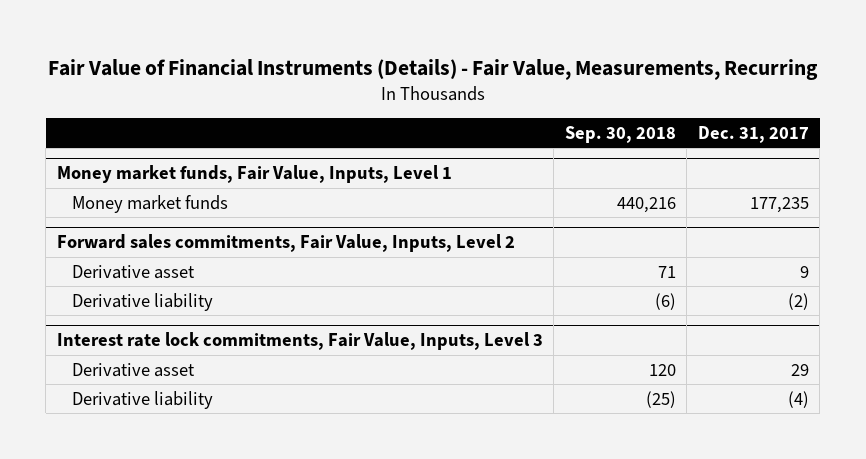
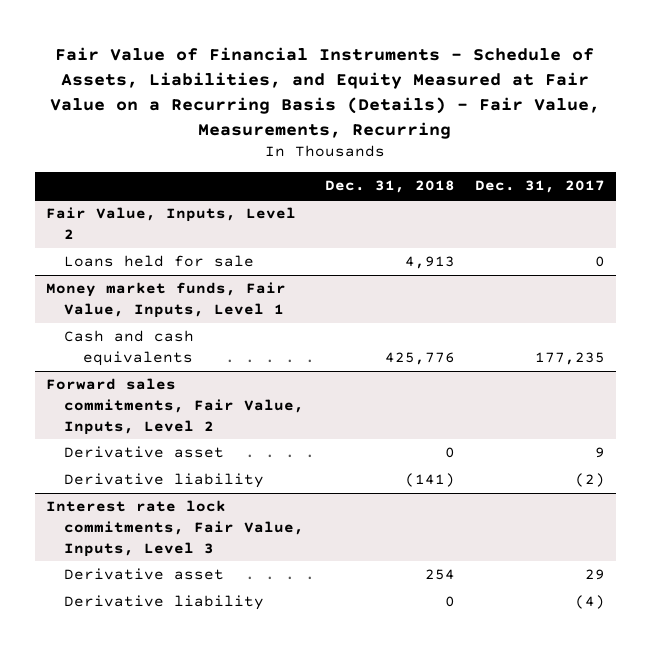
- Fair Value of Financial Instruments (Details) - Fair Value, Measurements, Recurring
+ Fair Value of Financial Instruments - Schedule of Assets, Liabilities, and Equity Measured at Fair Value on a Recurring Basis (Details) - Fair Value, Measurements, Recurring
- | Sep. 30, 2018 | Dec. 31, 2017
+ | Dec. 31, 2018 | Dec. 31, 2017
+ Fair Value, Inputs, Level 2
+ Loans held for sale | 4,913 | 0
@ Money market funds, Fair Value, Inputs, Level 1
- Money market funds | 440,216 | 177,235
+ Cash and cash equivalents | 425,776 | 177,235

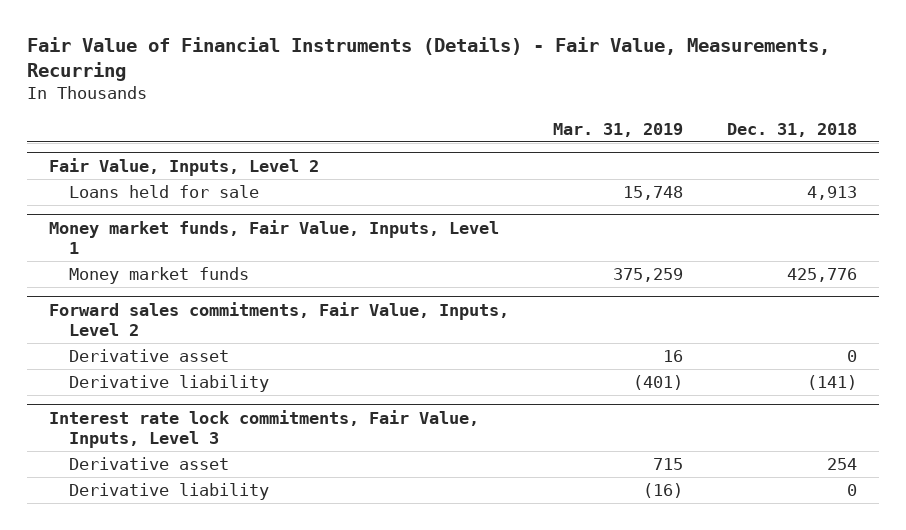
- Fair Value of Financial Instruments - Schedule of Assets, Liabilities, and Equity Measured at Fair Value on a Recurring Basis (Details) - Fair Value, Measurements, Recurring
+ Fair Value of Financial Instruments (Details) - Fair Value, Measurements, Recurring
- | Dec. 31, 2018 | Dec. 31, 2017
+ | Mar. 31, 2019 | Dec. 31, 2018
@ Money market funds, Fair Value, Inputs, Level 1
- Cash and cash equivalents | 425,776 | 177,235
+ Money market funds | 375,259 | 425,776

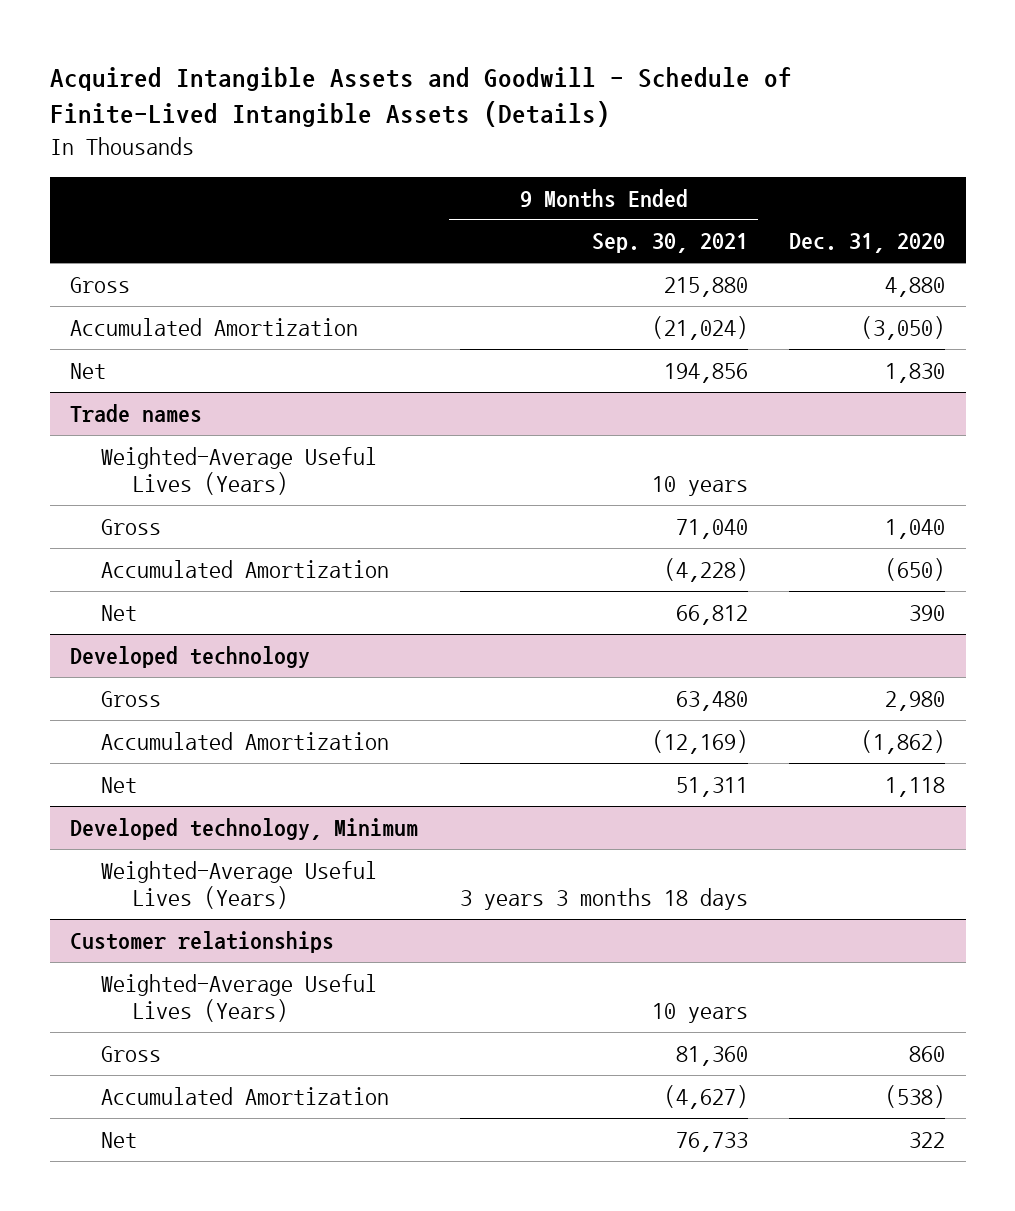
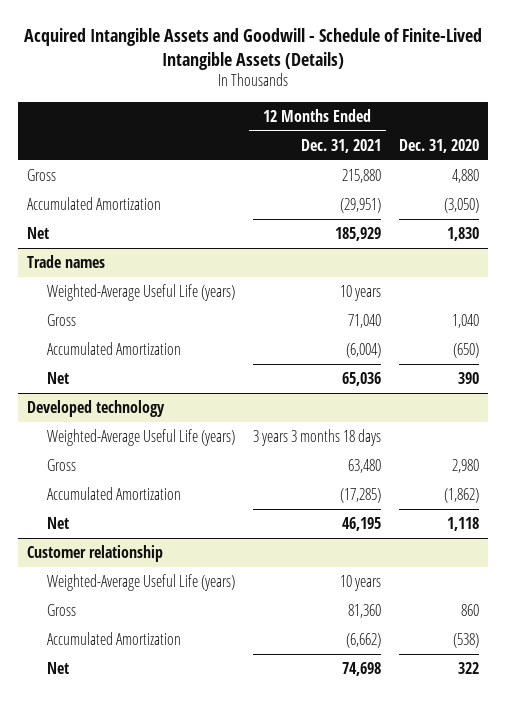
- | 9 Months Ended Sep. 30, 2021 | Dec. 31, 2020
+ | 12 Months Ended Dec. 31, 2021 | Dec. 31, 2020
@ Trade names
- Weighted-Average Useful Lives (Years) | 10 years |
+ Weighted-Average Useful Life (years) | 10 years |
@ Developed technology
+ Weighted-Average Useful Life (years) | 3 years 3 months 18 days |
- Developed technology, Minimum
- Weighted-Average Useful Lives (Years) | 3 years 3 months 18 days |
- Customer relationships
- Weighted-Average Useful Lives (Years) | 10 years |
+ Customer relationship
+ Weighted-Average Useful Life (years) | 10 years |

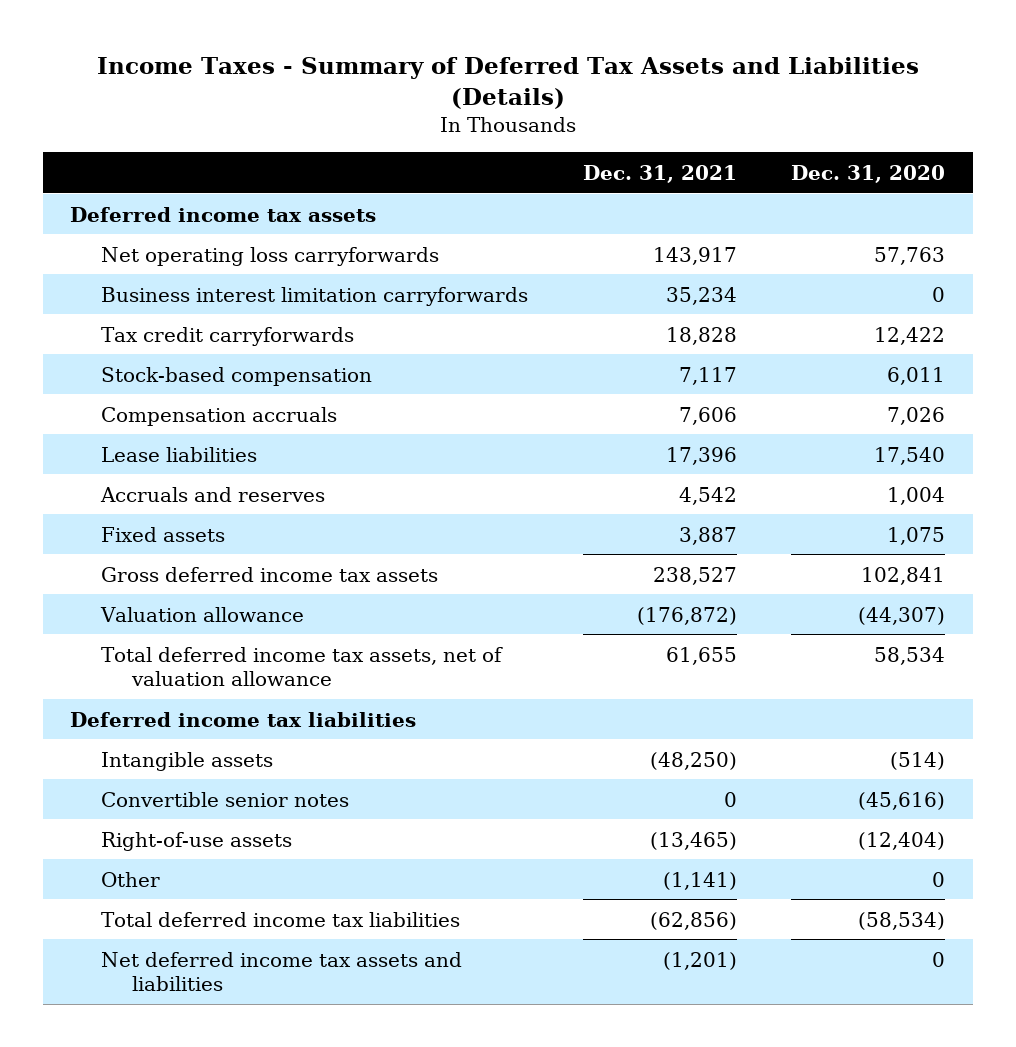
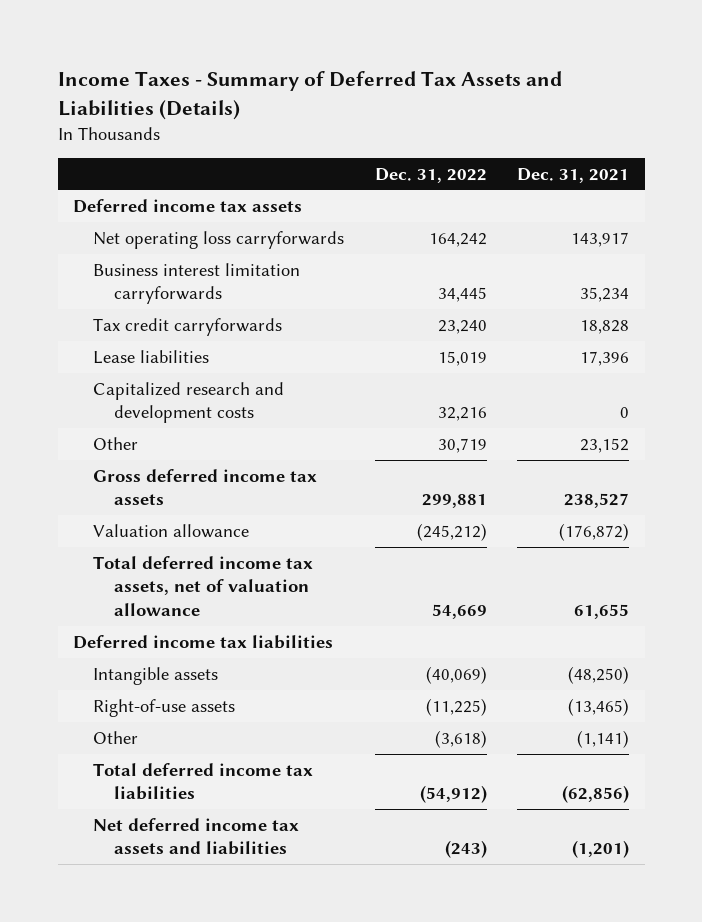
- | Dec. 31, 2021 | Dec. 31, 2020
+ | Dec. 31, 2022 | Dec. 31, 2021
- Stock-based compensation | 7,117 | 6,011
- Compensation accruals | 7,606 | 7,026
- Accruals and reserves | 4,542 | 1,004
- Fixed assets | 3,887 | 1,075
+ Capitalized research and development costs | 32,216 | 0
+ Other | 30,719 | 23,152
- Convertible senior notes | 0 | (45,616)

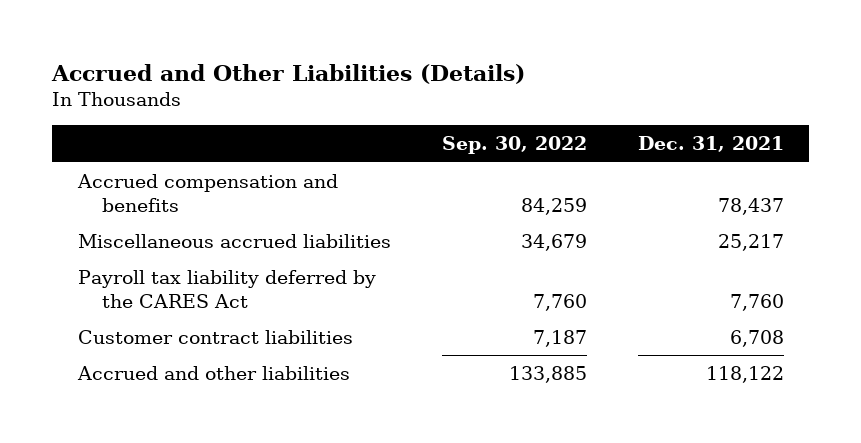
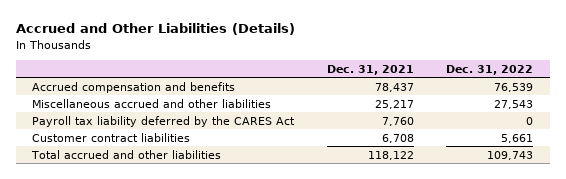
- | Sep. 30, 2022 | Dec. 31, 2021
+ | Dec. 31, 2021 | Dec. 31, 2022
- Miscellaneous accrued liabilities | 34,679 | 25,217
+ Miscellaneous accrued and other liabilities | 25,217 | 27,543
- Accrued and other liabilities | 133,885 | 118,122
+ Total accrued and other liabilities | 118,122 | 109,743

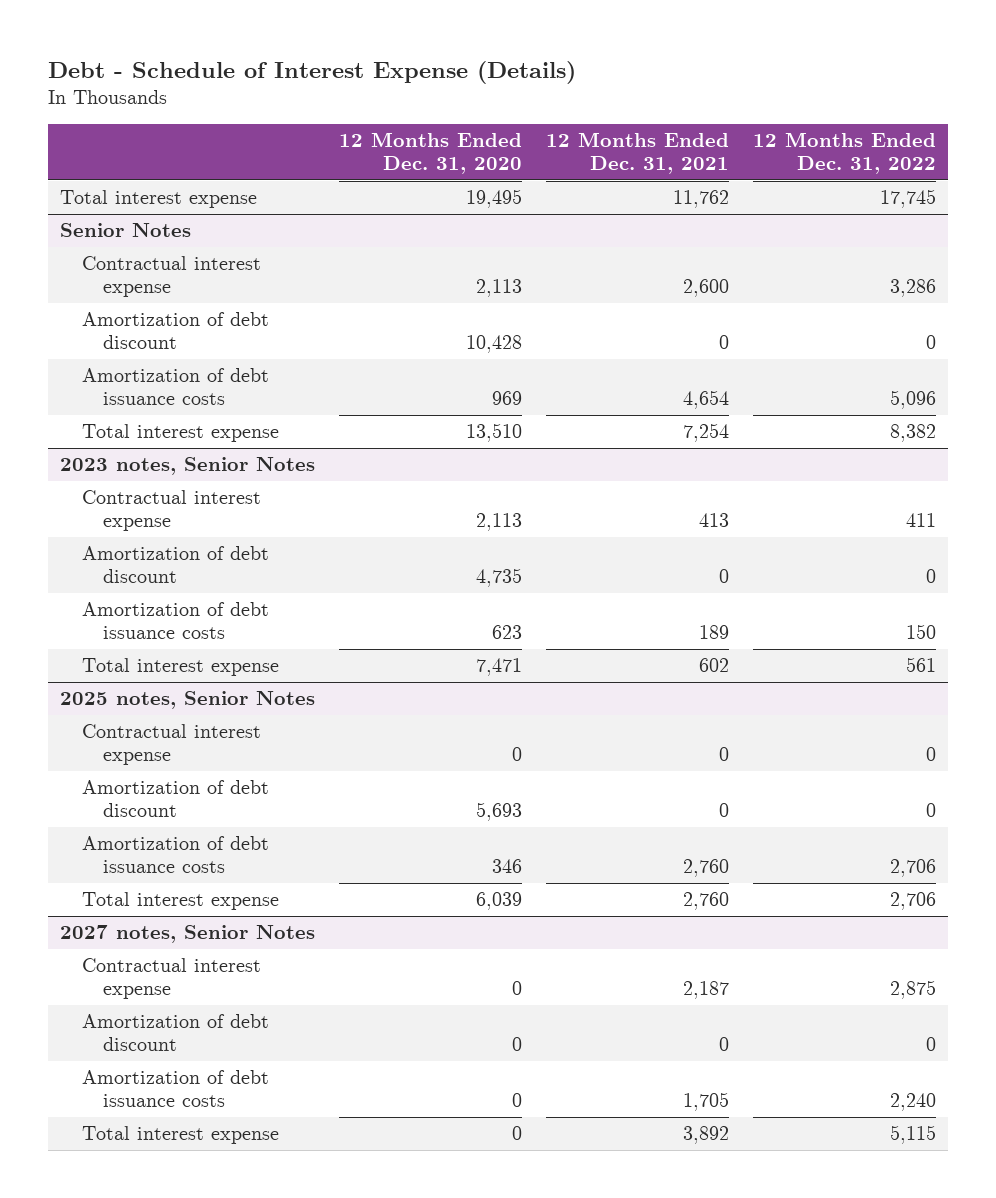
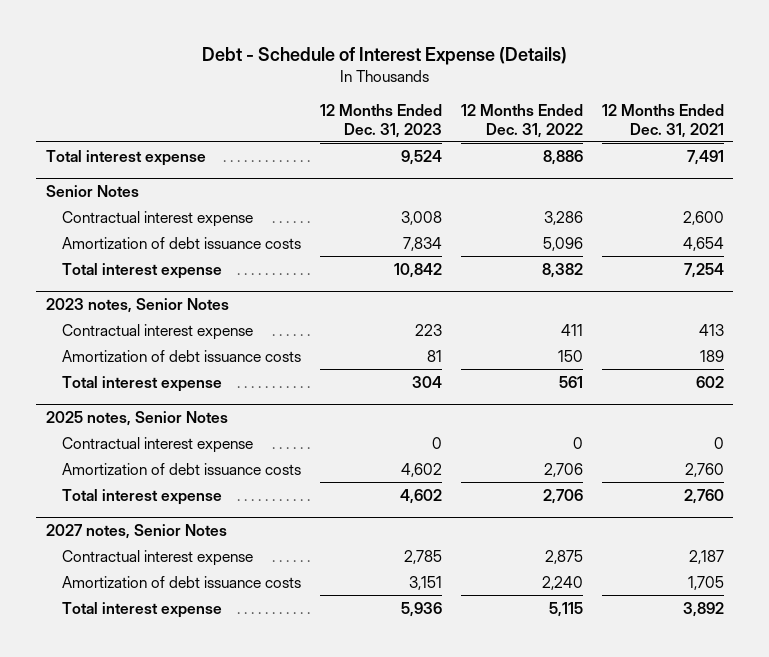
- | 12 Months Ended Dec. 31, 2020 | 12 Months Ended Dec. 31, 2021 | 12 Months Ended Dec. 31, 2022
+ | 12 Months Ended Dec. 31, 2023 | 12 Months Ended Dec. 31, 2022 | 12 Months Ended Dec. 31, 2021
- Total interest expense | 19,495 | 11,762 | 17,745
+ Total interest expense | 9,524 | 8,886 | 7,491
@ Senior Notes
- Amortization of debt discount | 10,428 | 0 | 0
@ 2023 notes, Senior Notes
- Amortization of debt discount | 4,735 | 0 | 0
@ 2025 notes, Senior Notes
- Amortization of debt discount | 5,693 | 0 | 0
@ 2027 notes, Senior Notes
- Amortization of debt discount | 0 | 0 | 0

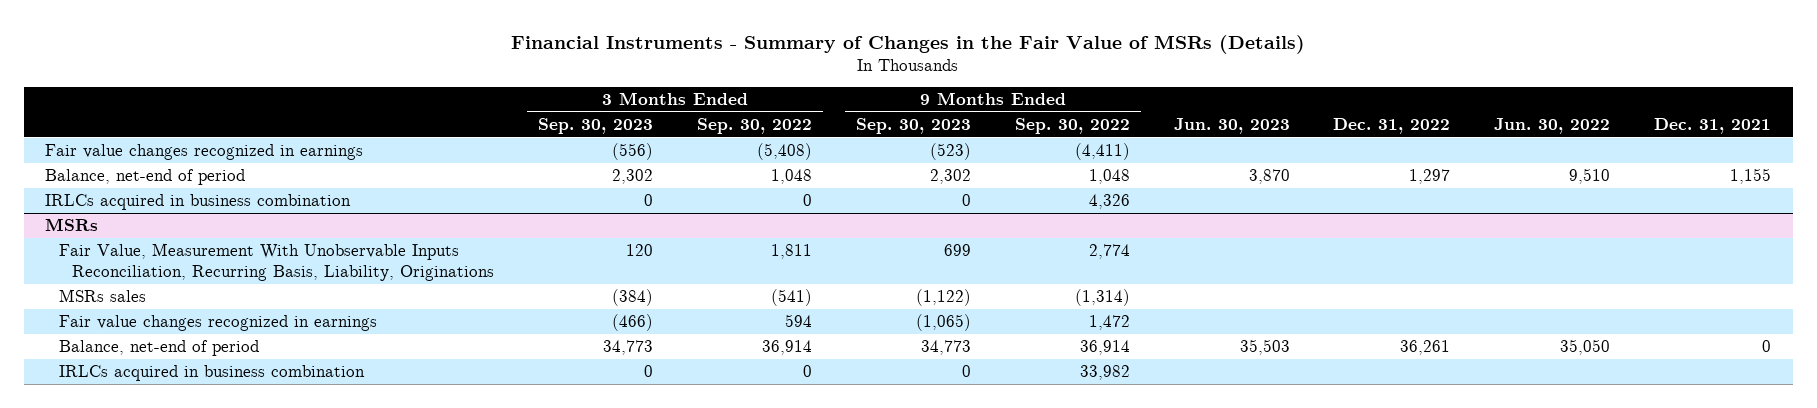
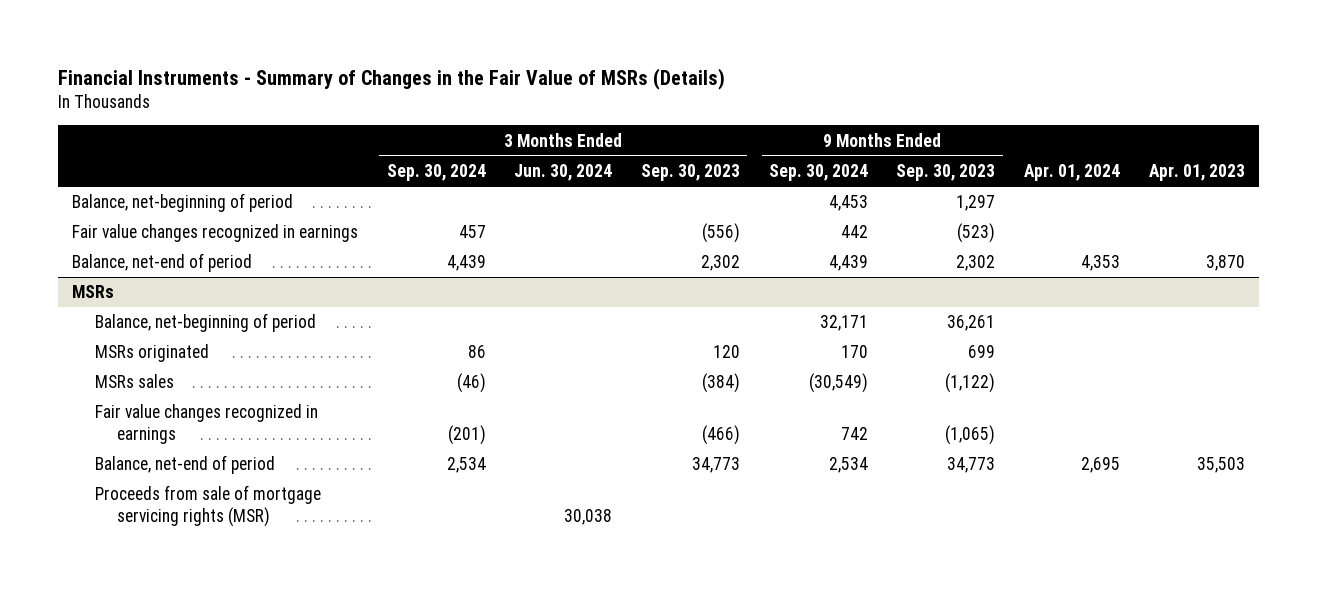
- | 3 Months Ended Sep. 30, 2023 | 3 Months Ended Sep. 30, 2022 | 9 Months Ended Sep. 30, 2023 | 9 Months Ended Sep. 30, 2022 | Jun. 30, 2023 | Dec. 31, 2022 | Jun. 30, 2022 | Dec. 31, 2021
+ | 3 Months Ended Sep. 30, 2024 | 3 Months Ended Jun. 30, 2024 | 3 Months Ended Sep. 30, 2023 | 9 Months Ended Sep. 30, 2024 | 9 Months Ended Sep. 30, 2023 | Apr. 01, 2024 | Apr. 01, 2023
+ Balance, net-beginning of period | | | | 4,453 | 1,297 | |
- IRLCs acquired in business combination | 0 | 0 | 0 | 4,326 | | | |
@ MSRs
- Fair Value, Measurement With Unobservable Inputs Reconciliation, Recurring Basis, Liability, Originations | 120 | 1,811 | 699 | 2,774 | | | |
+ Balance, net-beginning of period | | | | 32,171 | 36,261 | |
+ MSRs originated | 86 | | 120 | 170 | 699 | |
- IRLCs acquired in business combination | 0 | 0 | 0 | 33,982 | | | |
+ Proceeds from sale of mortgage servicing rights (MSR) | | 30,038 | | | | |

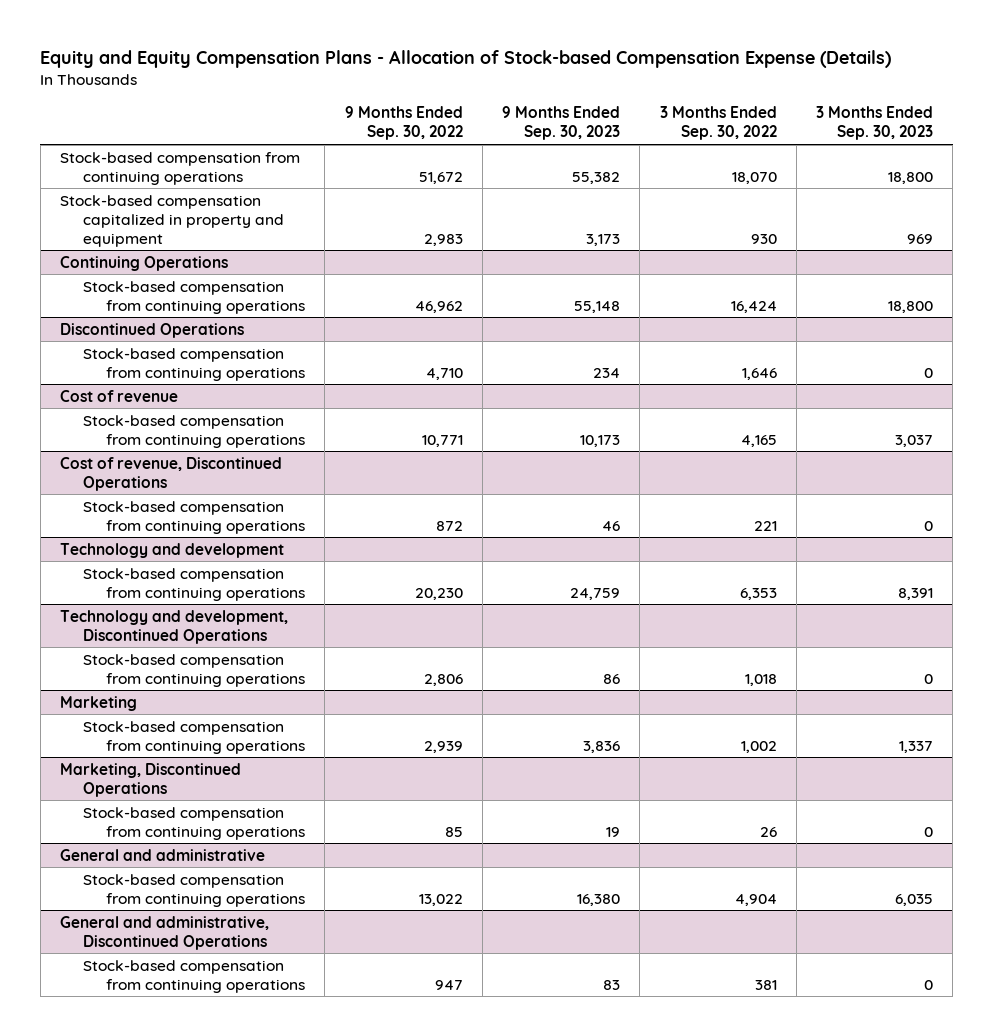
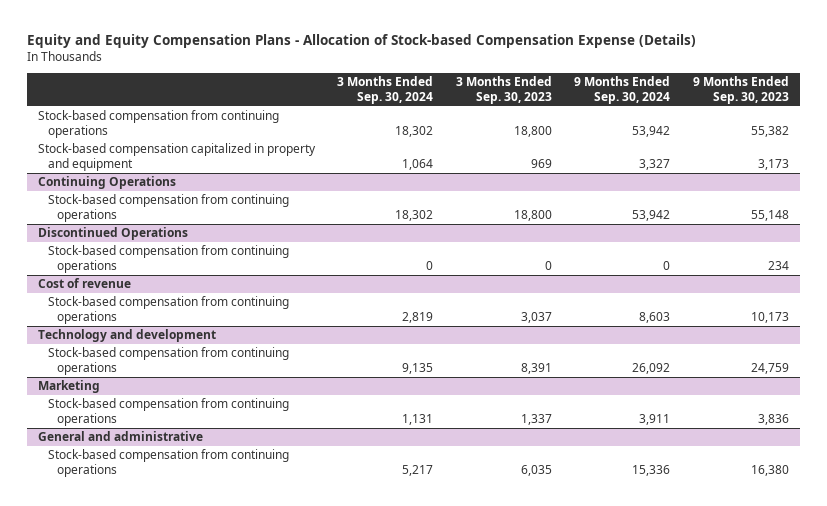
- | 9 Months Ended Sep. 30, 2022 | 9 Months Ended Sep. 30, 2023 | 3 Months Ended Sep. 30, 2022 | 3 Months Ended Sep. 30, 2023
+ | 3 Months Ended Sep. 30, 2024 | 3 Months Ended Sep. 30, 2023 | 9 Months Ended Sep. 30, 2024 | 9 Months Ended Sep. 30, 2023
- Cost of revenue, Discontinued Operations
- Stock-based compensation from continuing operations | 872 | 46 | 221 | 0
- Technology and development, Discontinued Operations
- Stock-based compensation from continuing operations | 2,806 | 86 | 1,018 | 0
- Marketing, Discontinued Operations
- Stock-based compensation from continuing operations | 85 | 19 | 26 | 0
- General and administrative, Discontinued Operations
- Stock-based compensation from continuing operations | 947 | 83 | 381 | 0

